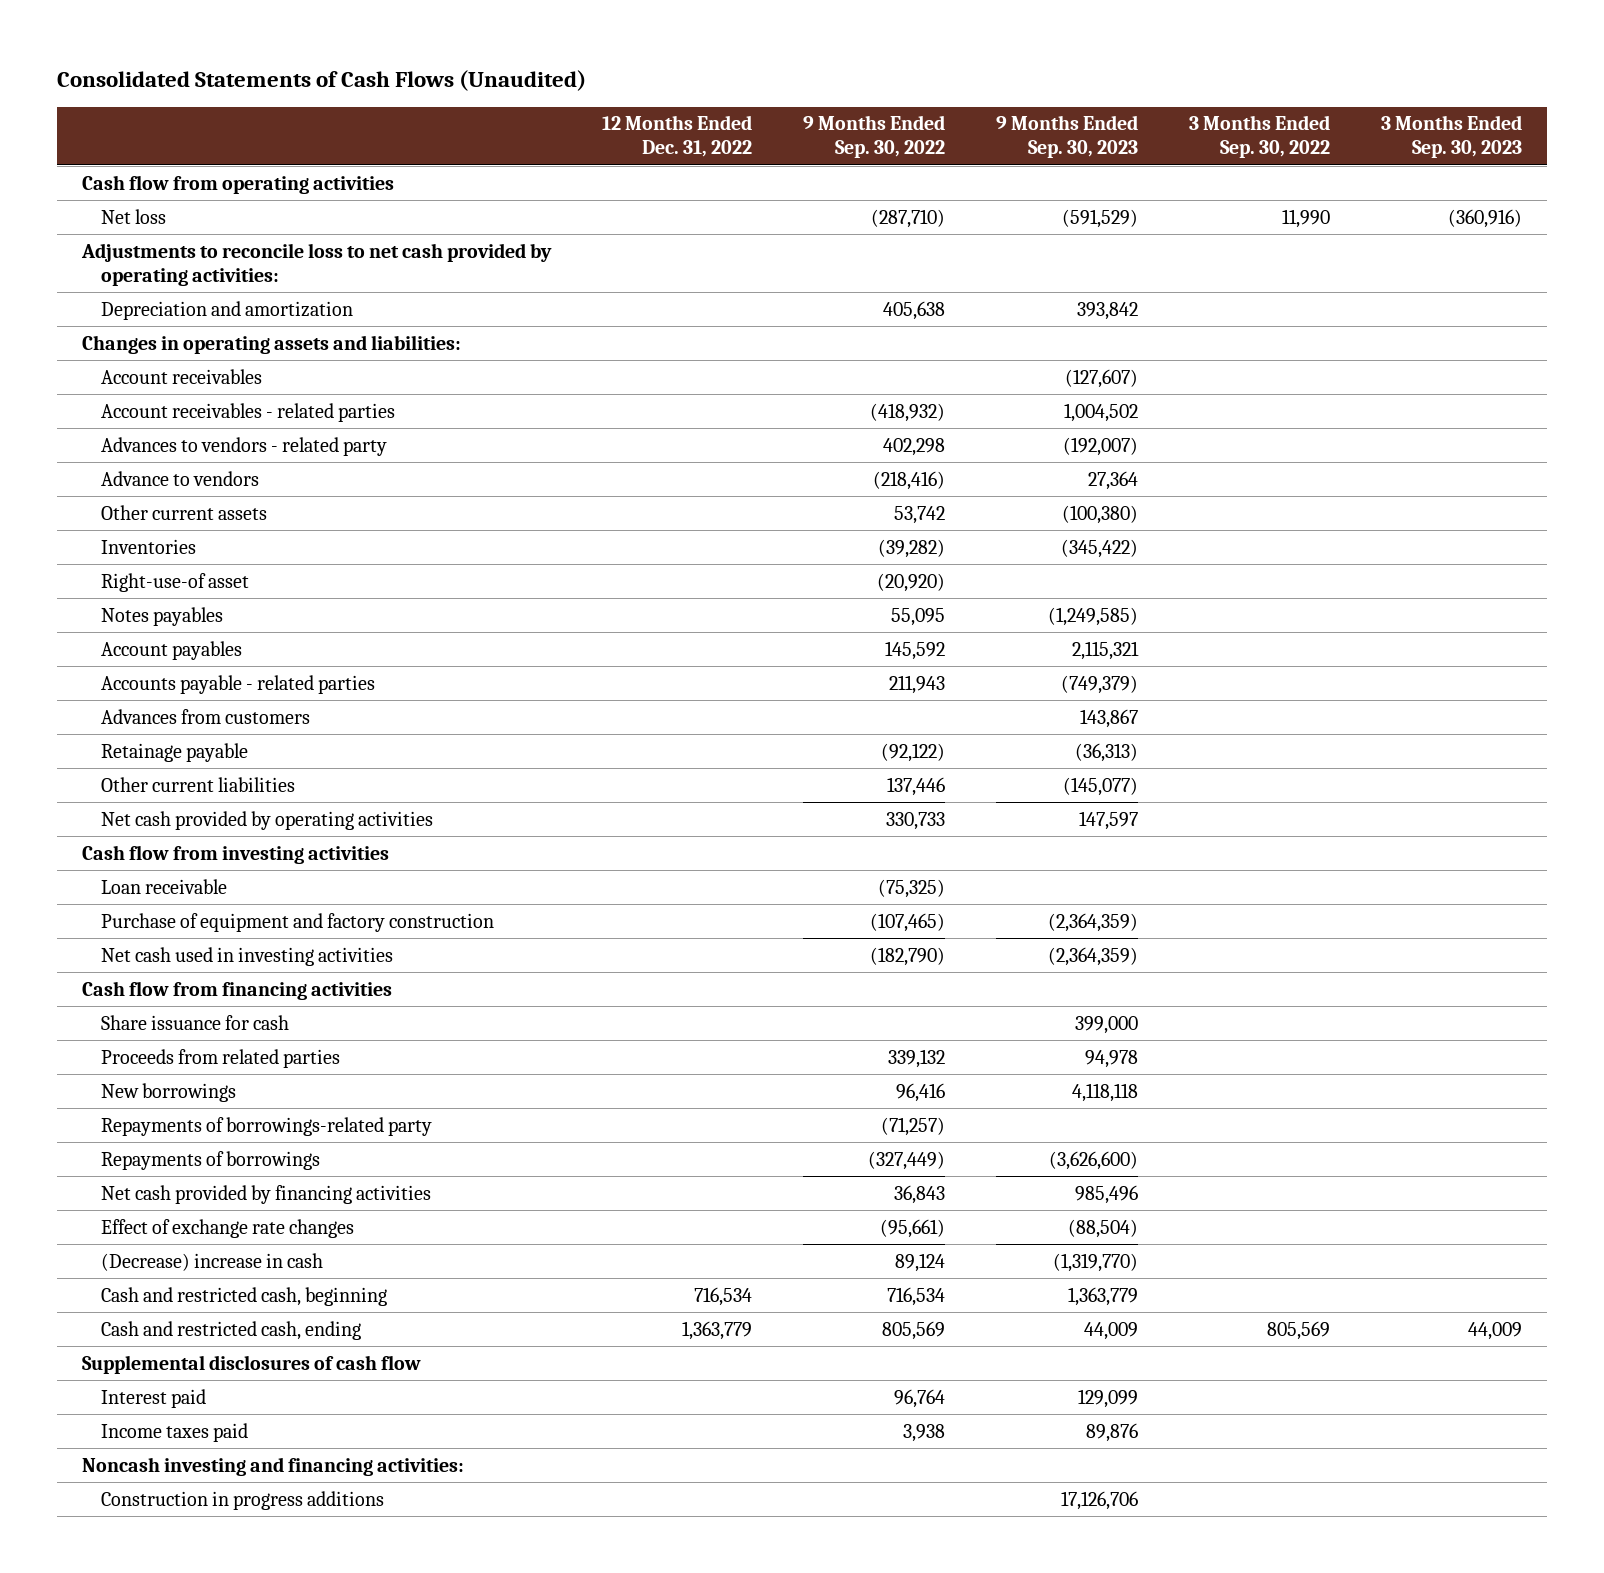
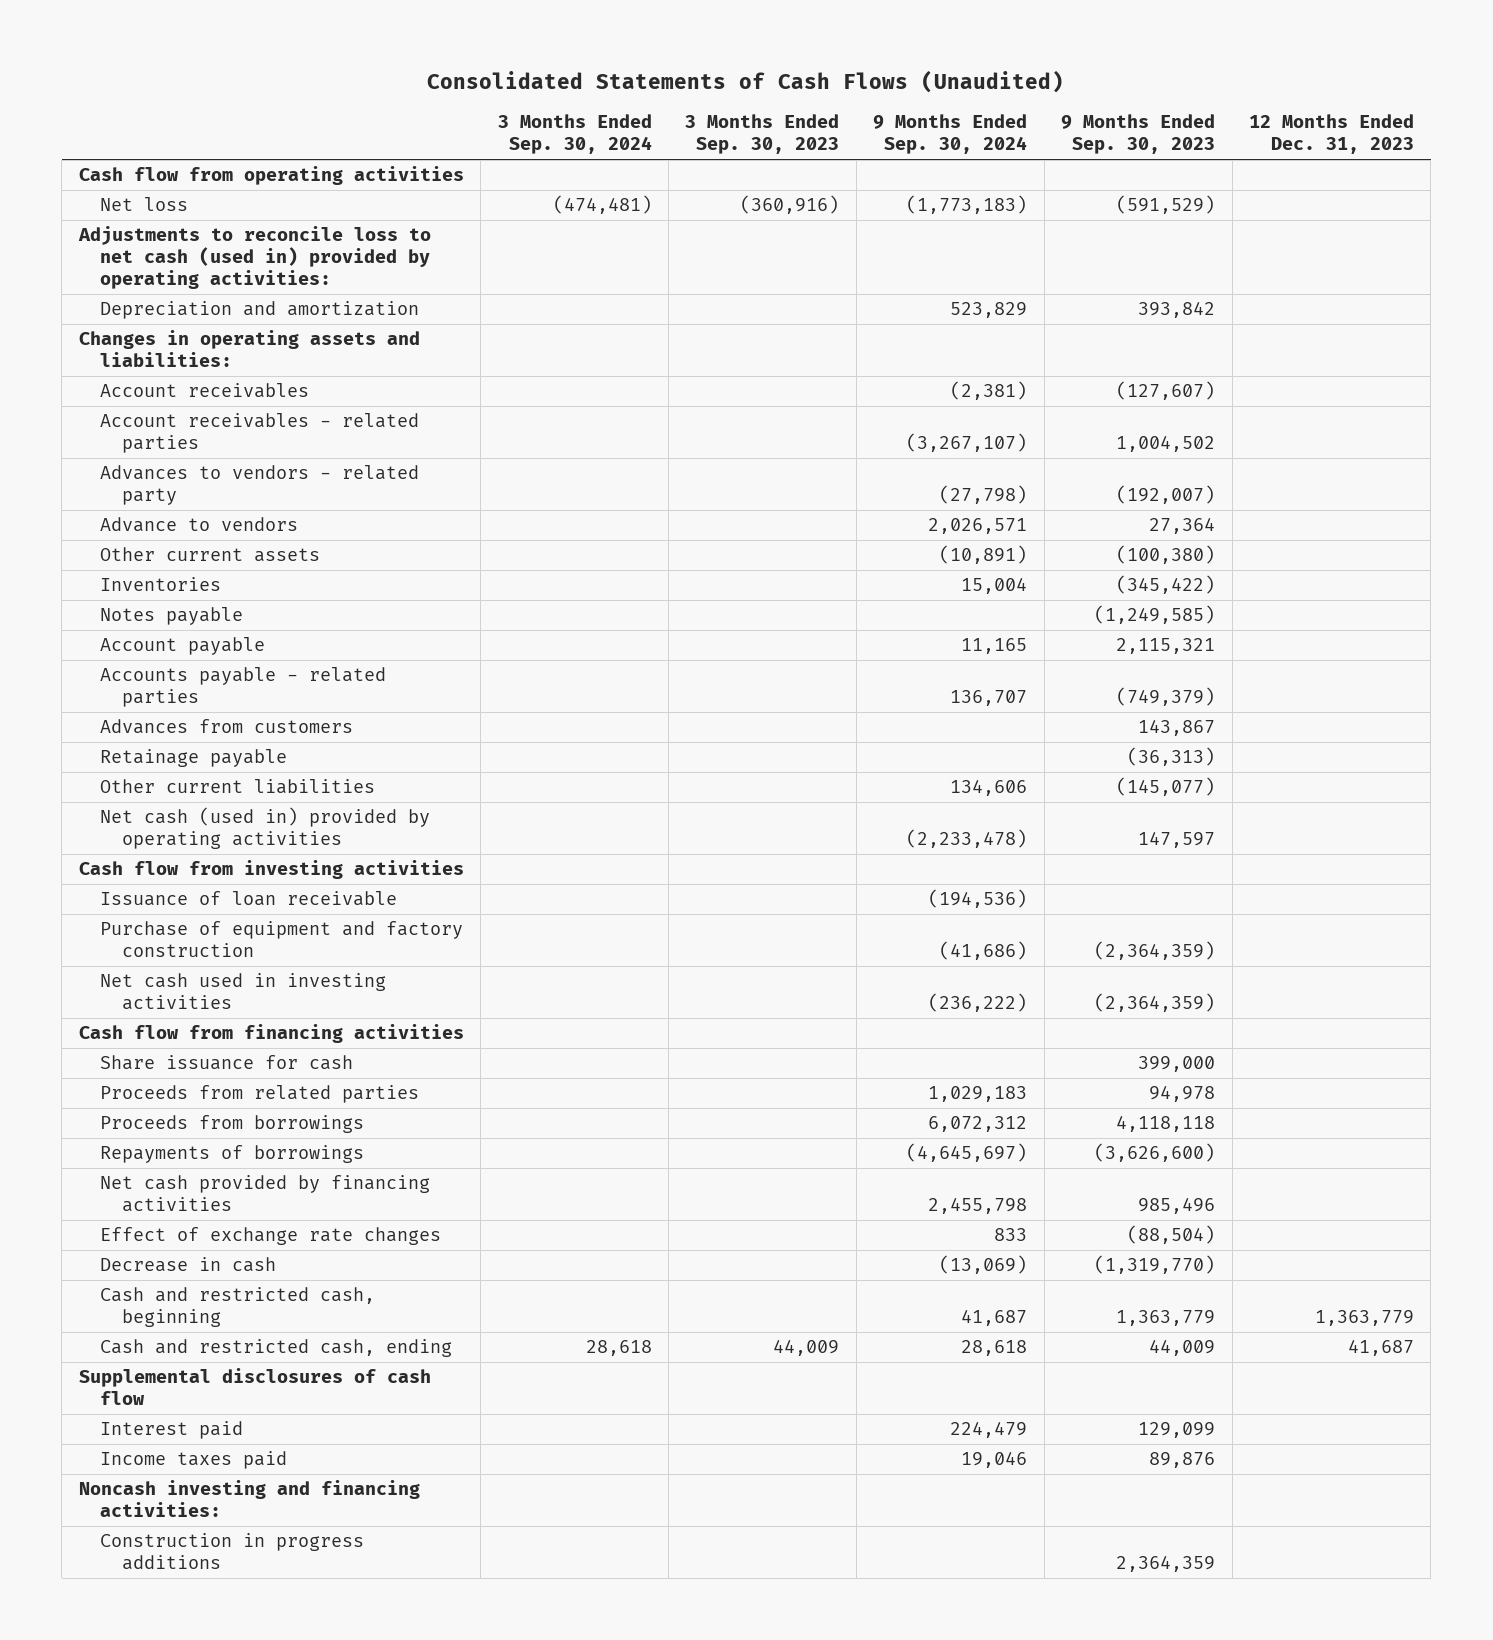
- | 12 Months Ended Dec. 31, 2022 | 9 Months Ended Sep. 30, 2022 | 9 Months Ended Sep. 30, 2023 | 3 Months Ended Sep. 30, 2022 | 3 Months Ended Sep. 30, 2023
+ | 3 Months Ended Sep. 30, 2024 | 3 Months Ended Sep. 30, 2023 | 9 Months Ended Sep. 30, 2024 | 9 Months Ended Sep. 30, 2023 | 12 Months Ended Dec. 31, 2023
- Adjustments to reconcile loss to net cash provided by operating activities:
+ Adjustments to reconcile loss to net cash (used in) provided by operating activities:
- Right-use-of asset | | (20,920) | | |
- Notes payables | | 55,095 | (1,249,585) | |
- Account payables | | 145,592 | 2,115,321 | |
+ Notes payable | | | | (1,249,585) |
+ Account payable | | | 11,165 | 2,115,321 |
- Net cash provided by operating activities | | 330,733 | 147,597 | |
+ Net cash (used in) provided by operating activities | | | (2,233,478) | 147,597 |
- Loan receivable | | (75,325) | | |
+ Issuance of loan receivable | | | (194,536) | |
- New borrowings | | 96,416 | 4,118,118 | |
- Repayments of borrowings-related party | | (71,257) | | |
+ Proceeds from borrowings | | | 6,072,312 | 4,118,118 |
- (Decrease) increase in cash | | 89,124 | (1,319,770) | |
+ Decrease in cash | | | (13,069) | (1,319,770) |
- Construction in progress additions | | | 17,126,706 | |
+ Construction in progress additions | | | | 2,364,359 |

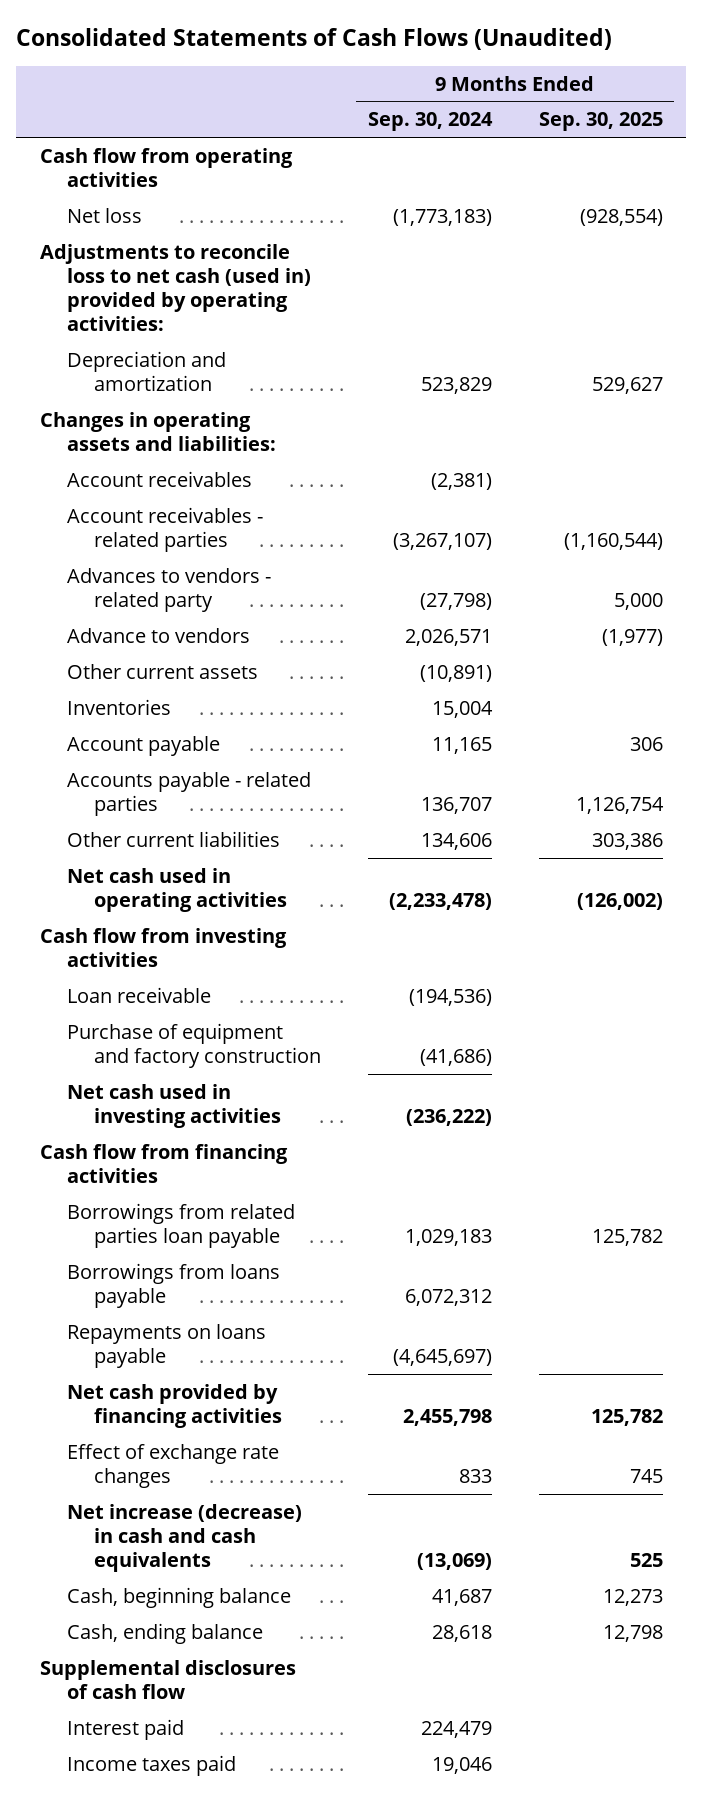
- | 3 Months Ended Sep. 30, 2024 | 3 Months Ended Sep. 30, 2023 | 9 Months Ended Sep. 30, 2024 | 9 Months Ended Sep. 30, 2023 | 12 Months Ended Dec. 31, 2023
+ | 9 Months Ended Sep. 30, 2024 | 9 Months Ended Sep. 30, 2025
- Notes payable | | | | (1,249,585) |
- Advances from customers | | | | 143,867 |
- Retainage payable | | | | (36,313) |
- Net cash (used in) provided by operating activities | | | (2,233,478) | 147,597 |
+ Net cash used in operating activities | (2,233,478) | (126,002)
- Issuance of loan receivable | | | (194,536) | |
+ Loan receivable | (194,536) |
- Share issuance for cash | | | | 399,000 |
- Proceeds from related parties | | | 1,029,183 | 94,978 |
- Proceeds from borrowings | | | 6,072,312 | 4,118,118 |
- Repayments of borrowings | | | (4,645,697) | (3,626,600) |
+ Borrowings from related parties loan payable | 1,029,183 | 125,782
+ Borrowings from loans payable | 6,072,312 |
+ Repayments on loans payable | (4,645,697) |
- Decrease in cash | | | (13,069) | (1,319,770) |
- Cash and restricted cash, beginning | | | 41,687 | 1,363,779 | 1,363,779
- Cash and restricted cash, ending | 28,618 | 44,009 | 28,618 | 44,009 | 41,687
+ Net increase (decrease) in cash and cash equivalents | (13,069) | 525
+ Cash, beginning balance | 41,687 | 12,273
+ Cash, ending balance | 28,618 | 12,798
- Noncash investing and financing activities:
- Construction in progress additions | | | | 2,364,359 |

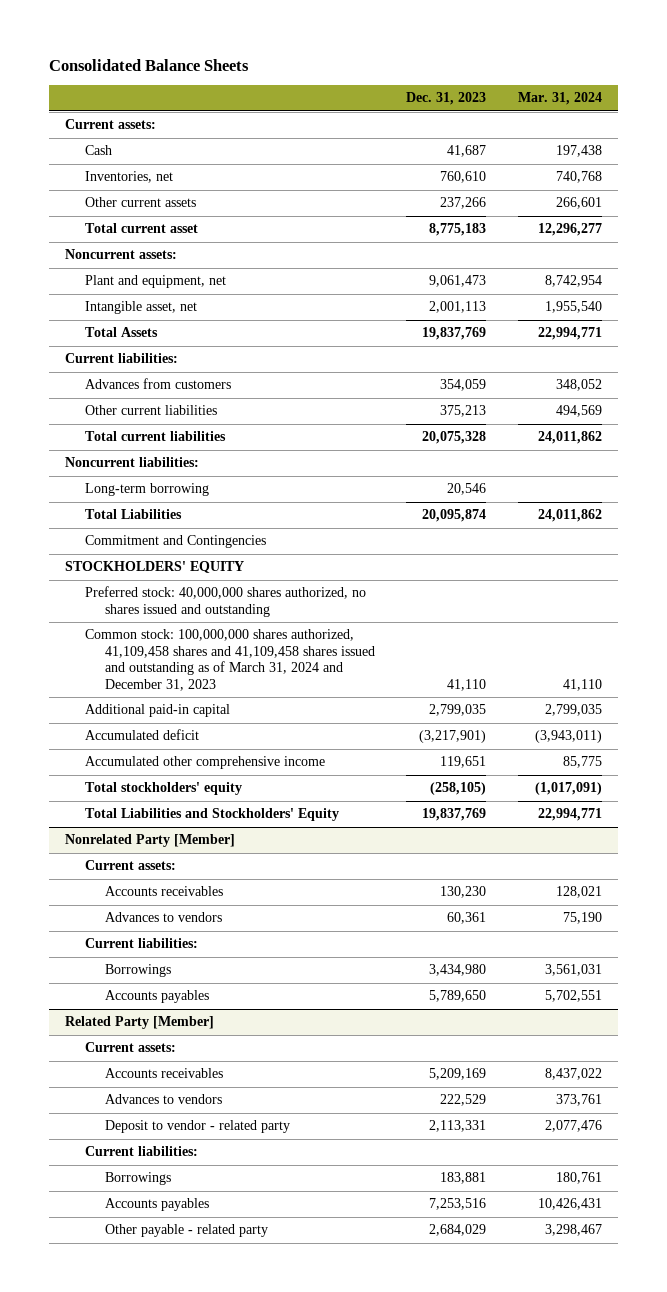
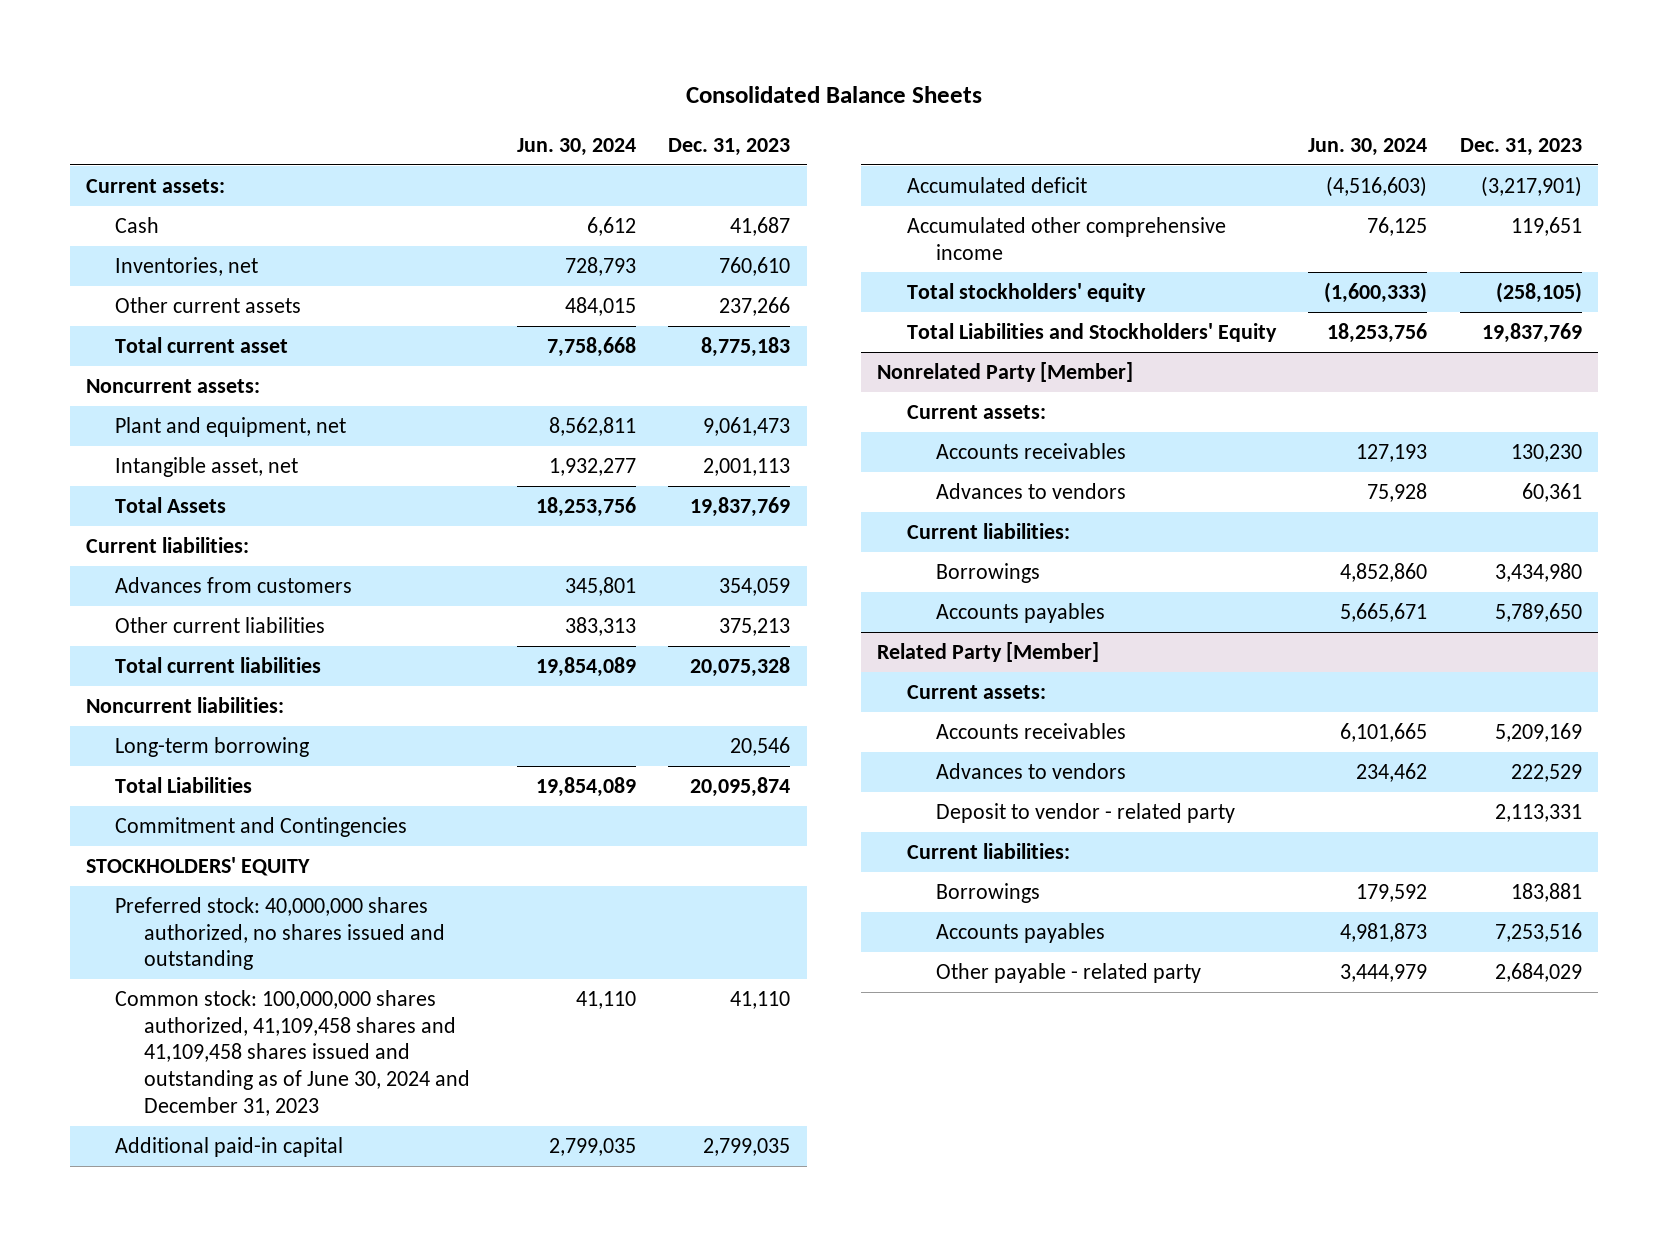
- | Dec. 31, 2023 | Mar. 31, 2024
+ | Jun. 30, 2024 | Dec. 31, 2023
- Common stock: 100,000,000 shares authorized, 41,109,458 shares and 41,109,458 shares issued and outstanding as of March 31, 2024 and December 31, 2023 | 41,110 | 41,110
+ Common stock: 100,000,000 shares authorized, 41,109,458 shares and 41,109,458 shares issued and outstanding as of June 30, 2024 and December 31, 2023 | 41,110 | 41,110

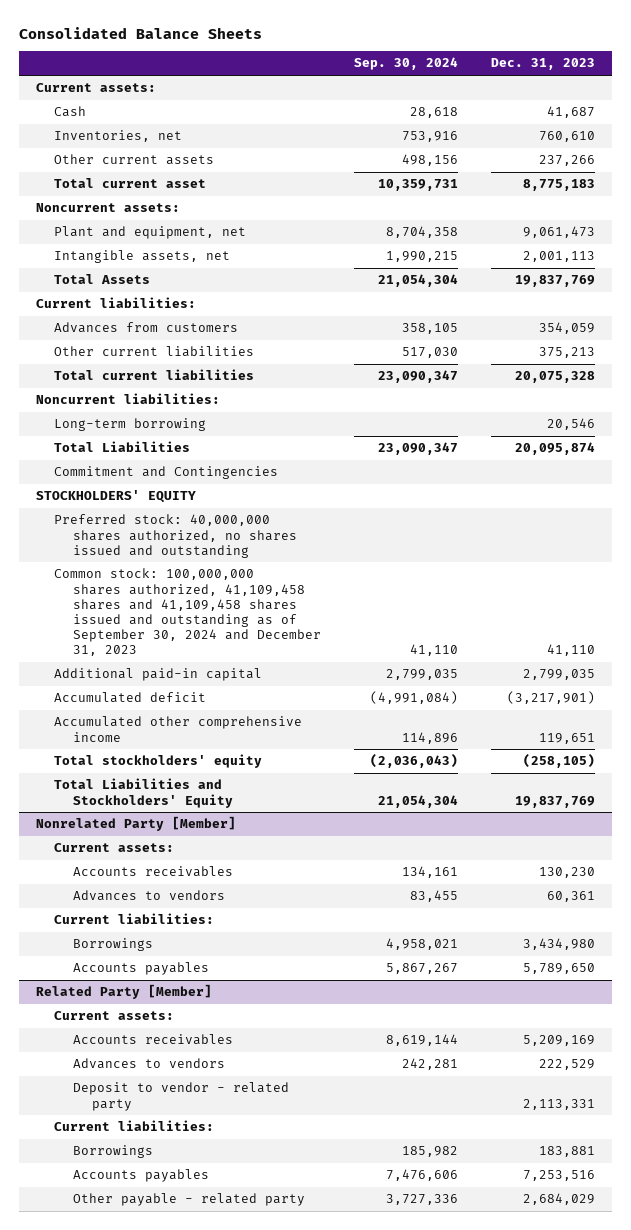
- | Jun. 30, 2024 | Dec. 31, 2023
+ | Sep. 30, 2024 | Dec. 31, 2023
- Intangible asset, net | 1,932,277 | 2,001,113
+ Intangible assets, net | 1,990,215 | 2,001,113
- Common stock: 100,000,000 shares authorized, 41,109,458 shares and 41,109,458 shares issued and outstanding as of June 30, 2024 and December 31, 2023 | 41,110 | 41,110
+ Common stock: 100,000,000 shares authorized, 41,109,458 shares and 41,109,458 shares issued and outstanding as of September 30, 2024 and December 31, 2023 | 41,110 | 41,110

